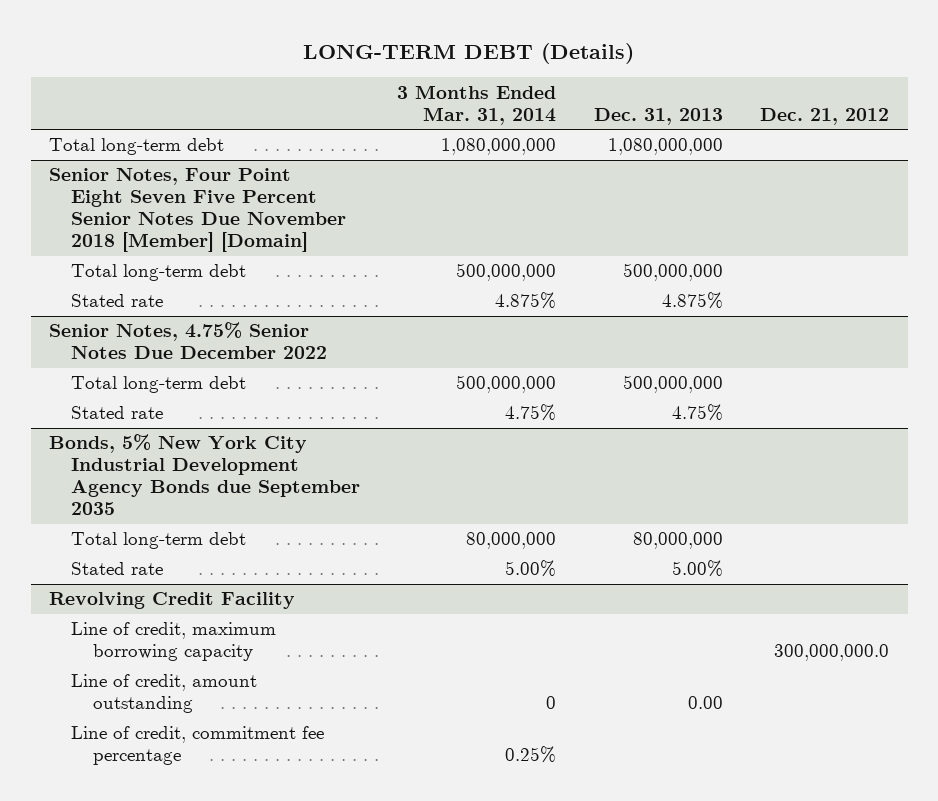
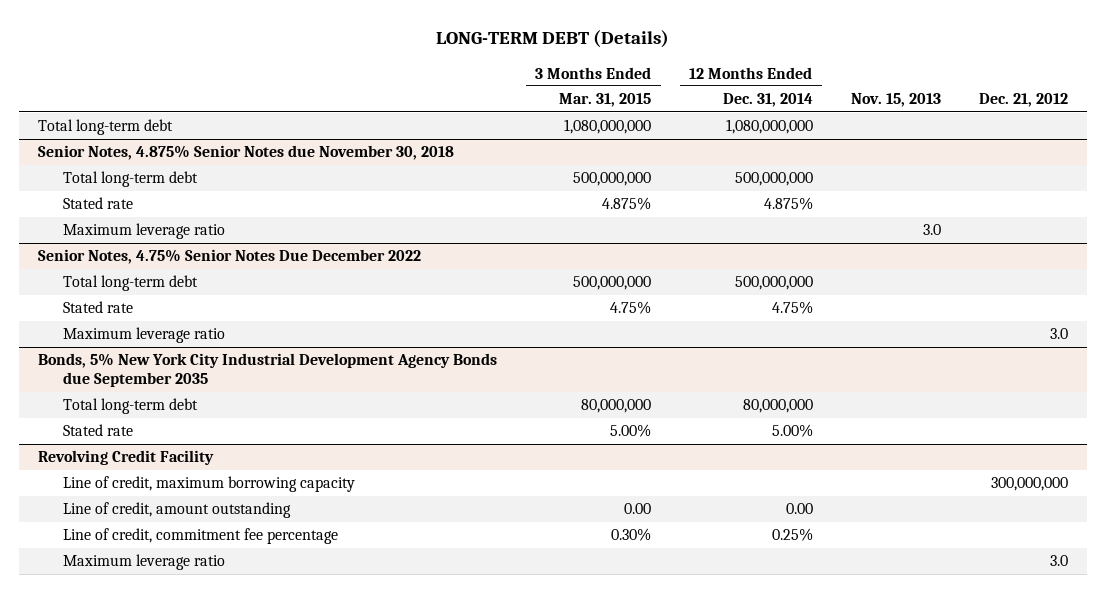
- | 3 Months Ended Mar. 31, 2014 | Dec. 31, 2013 | Dec. 21, 2012
+ | 3 Months Ended Mar. 31, 2015 | 12 Months Ended Dec. 31, 2014 | Nov. 15, 2013 | Dec. 21, 2012
- Senior Notes, Four Point Eight Seven Five Percent Senior Notes Due November 2018 [Member] [Domain]
- Total long-term debt | 500,000,000 | 500,000,000 |
- Stated rate | 4.875% | 4.875% |
+ Senior Notes, 4.875% Senior Notes due November 30, 2018
+ Total long-term debt | 500,000,000 | 500,000,000 | |
+ Stated rate | 4.875% | 4.875% | |
+ Maximum leverage ratio | | | 3.0 |
@ Senior Notes, 4.75% Senior Notes Due December 2022
+ Maximum leverage ratio | | | | 3.0
@ Revolving Credit Facility
- Line of credit, maximum borrowing capacity | | | 300,000,000.0
+ Line of credit, maximum borrowing capacity | | | | 300,000,000
+ Maximum leverage ratio | | | | 3.0

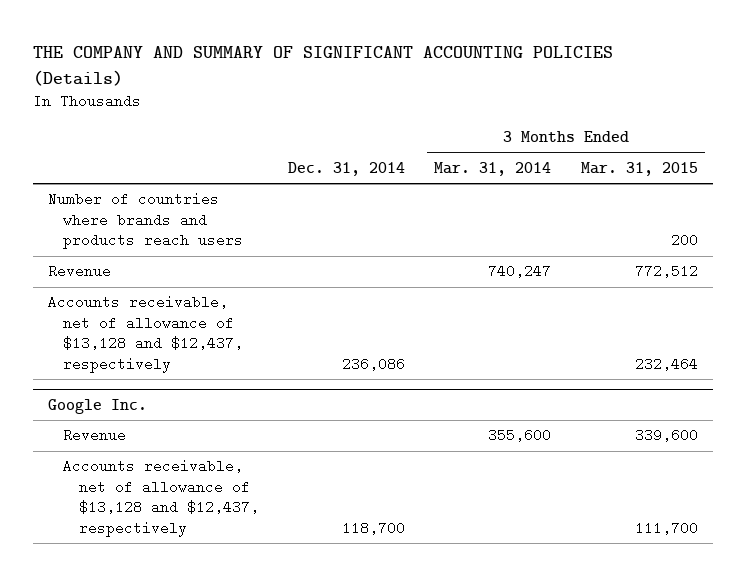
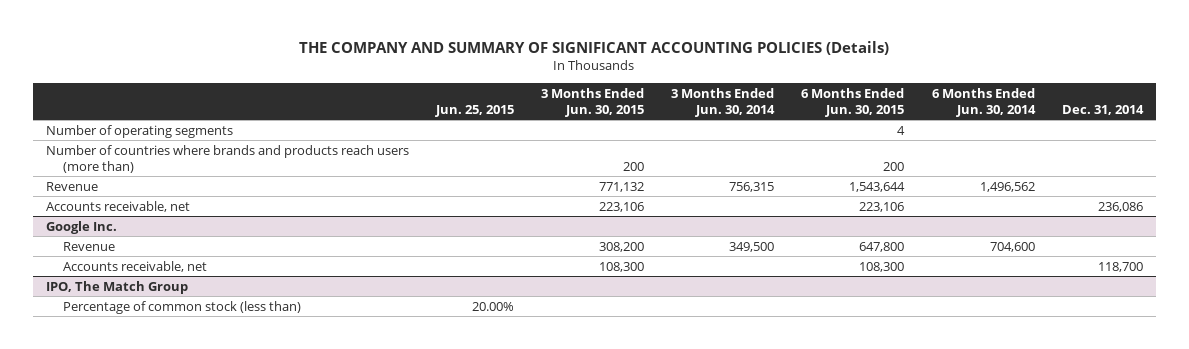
- | Dec. 31, 2014 | 3 Months Ended Mar. 31, 2014 | 3 Months Ended Mar. 31, 2015
+ | Jun. 25, 2015 | 3 Months Ended Jun. 30, 2015 | 3 Months Ended Jun. 30, 2014 | 6 Months Ended Jun. 30, 2015 | 6 Months Ended Jun. 30, 2014 | Dec. 31, 2014
- Number of countries where brands and products reach users | | | 200
+ Number of operating segments | | | | 4 | |
+ Number of countries where brands and products reach users (more than) | | 200 | | 200 | |
- Accounts receivable, net of allowance of $13,128 and $12,437, respectively | 236,086 | | 232,464
+ Accounts receivable, net | | 223,106 | | 223,106 | | 236,086
@ Google Inc.
- Accounts receivable, net of allowance of $13,128 and $12,437, respectively | 118,700 | | 111,700
+ Accounts receivable, net | | 108,300 | | 108,300 | | 118,700
+ IPO, The Match Group
+ Percentage of common stock (less than) | 20.00% | | | | |

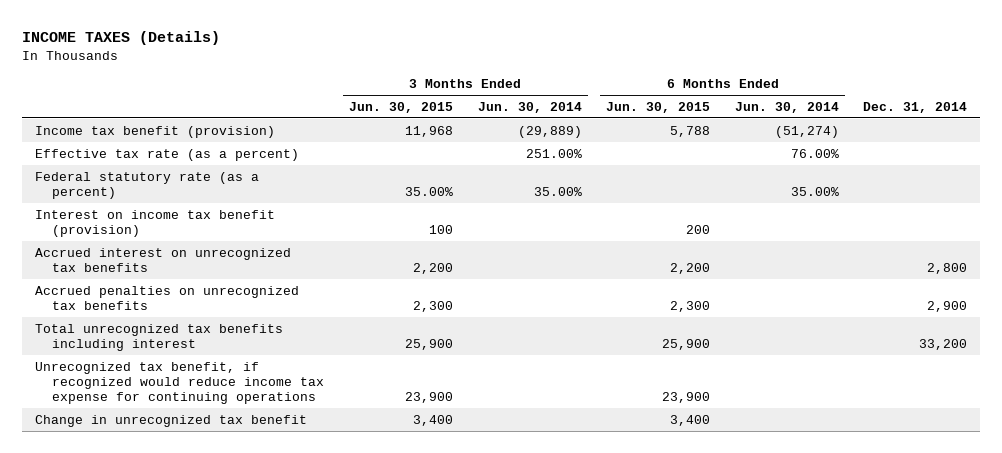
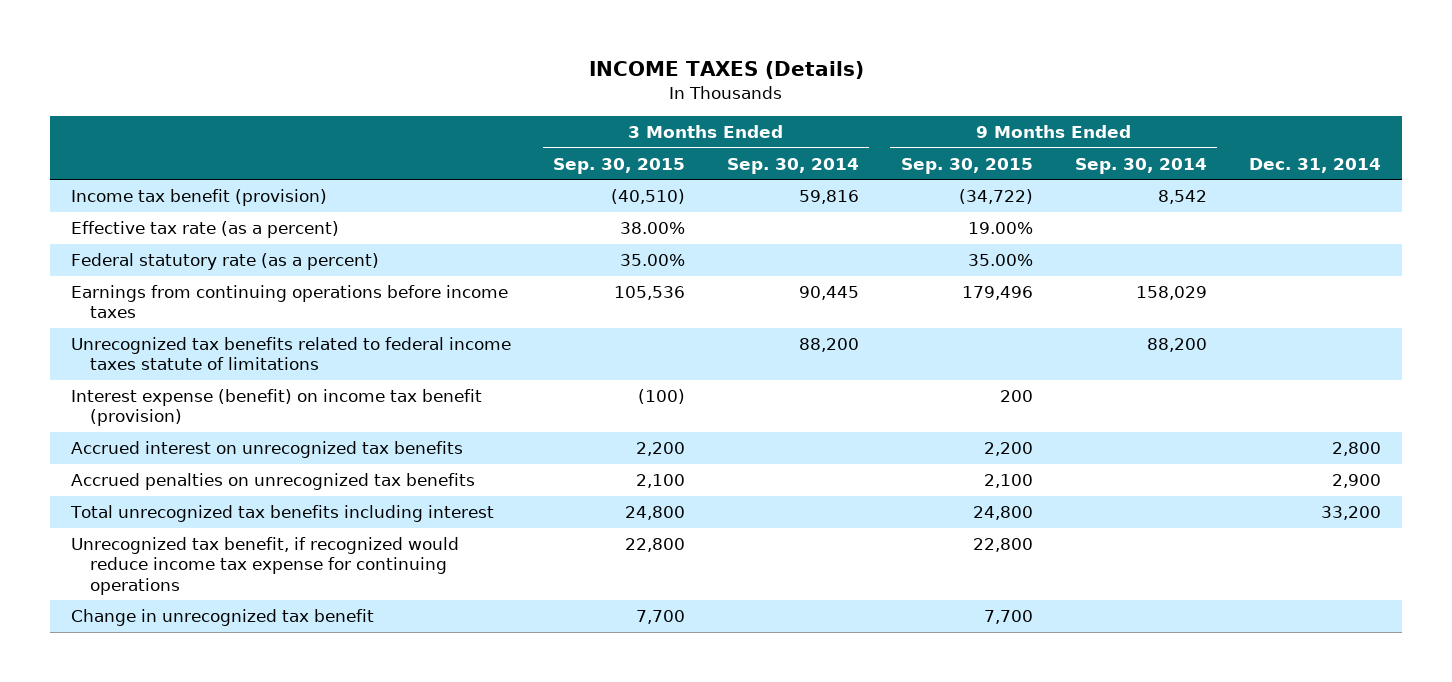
- | 3 Months Ended Jun. 30, 2015 | 3 Months Ended Jun. 30, 2014 | 6 Months Ended Jun. 30, 2015 | 6 Months Ended Jun. 30, 2014 | Dec. 31, 2014
+ | 3 Months Ended Sep. 30, 2015 | 3 Months Ended Sep. 30, 2014 | 9 Months Ended Sep. 30, 2015 | 9 Months Ended Sep. 30, 2014 | Dec. 31, 2014
- Interest on income tax benefit (provision) | 100 | | 200 | |
+ Earnings from continuing operations before income taxes | 105,536 | 90,445 | 179,496 | 158,029 |
+ Unrecognized tax benefits related to federal income taxes statute of limitations | | 88,200 | | 88,200 |
+ Interest expense (benefit) on income tax benefit (provision) | (100) | | 200 | |

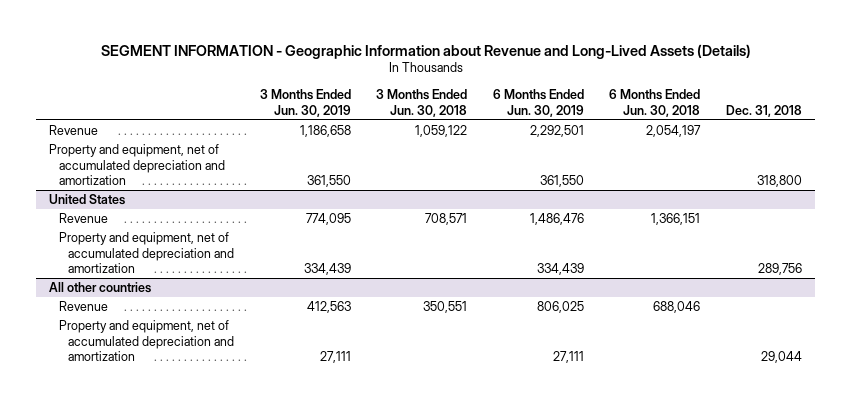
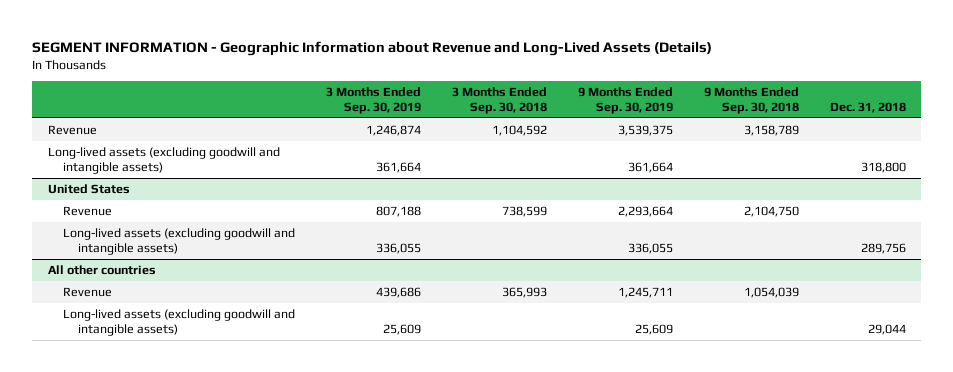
- | 3 Months Ended Jun. 30, 2019 | 3 Months Ended Jun. 30, 2018 | 6 Months Ended Jun. 30, 2019 | 6 Months Ended Jun. 30, 2018 | Dec. 31, 2018
+ | 3 Months Ended Sep. 30, 2019 | 3 Months Ended Sep. 30, 2018 | 9 Months Ended Sep. 30, 2019 | 9 Months Ended Sep. 30, 2018 | Dec. 31, 2018
- Property and equipment, net of accumulated depreciation and amortization | 361,550 | | 361,550 | | 318,800
+ Long-lived assets (excluding goodwill and intangible assets) | 361,664 | | 361,664 | | 318,800
@ United States
- Property and equipment, net of accumulated depreciation and amortization | 334,439 | | 334,439 | | 289,756
+ Long-lived assets (excluding goodwill and intangible assets) | 336,055 | | 336,055 | | 289,756
@ All other countries
- Property and equipment, net of accumulated depreciation and amortization | 27,111 | | 27,111 | | 29,044
+ Long-lived assets (excluding goodwill and intangible assets) | 25,609 | | 25,609 | | 29,044

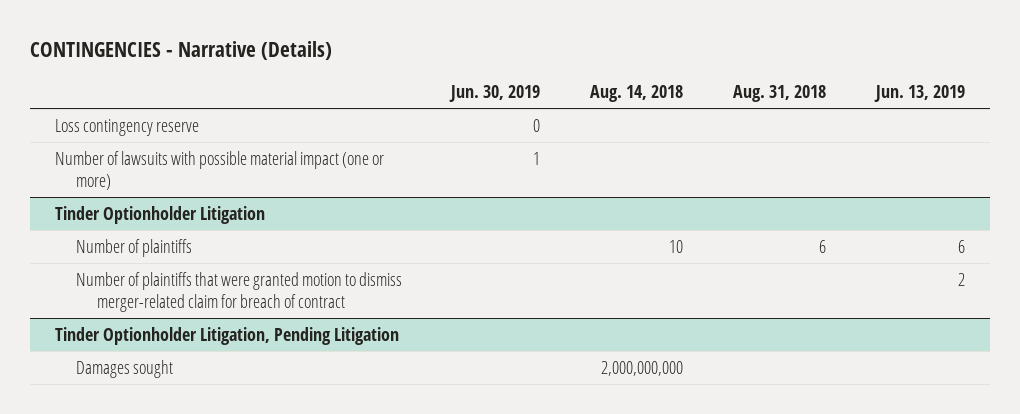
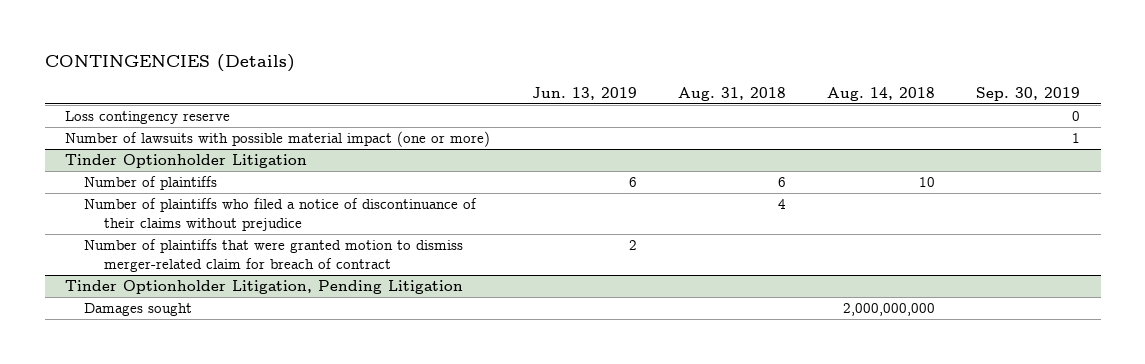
- CONTINGENCIES - Narrative (Details)
+ CONTINGENCIES (Details)
- | Jun. 30, 2019 | Aug. 14, 2018 | Aug. 31, 2018 | Jun. 13, 2019
+ | Jun. 13, 2019 | Aug. 31, 2018 | Aug. 14, 2018 | Sep. 30, 2019
@ Tinder Optionholder Litigation
+ Number of plaintiffs who filed a notice of discontinuance of their claims without prejudice | | 4 | |

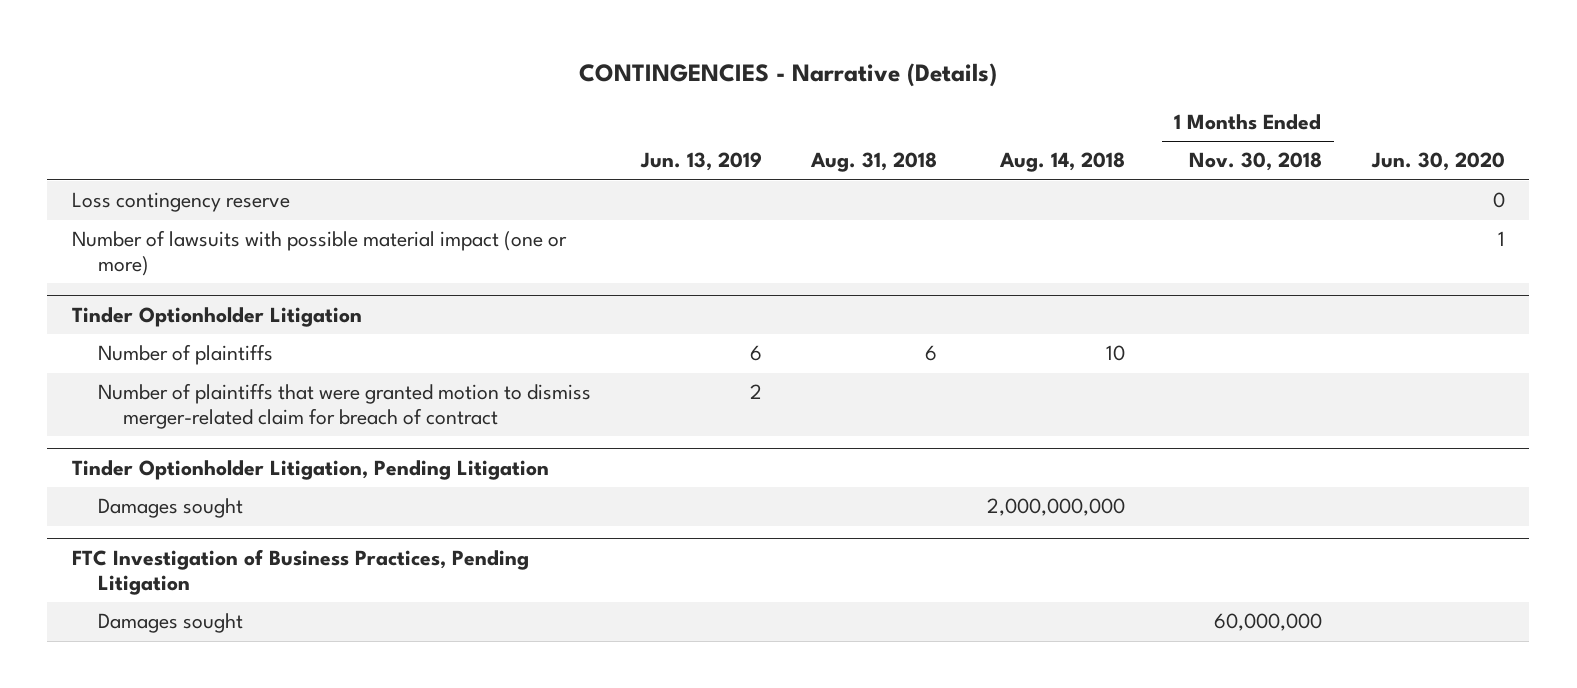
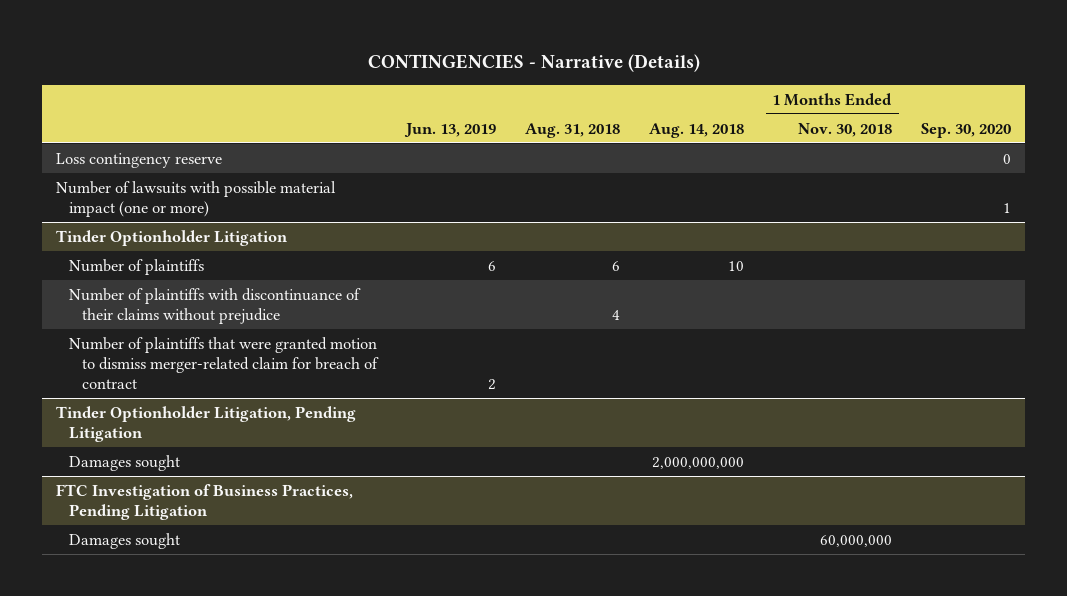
- | Jun. 13, 2019 | Aug. 31, 2018 | Aug. 14, 2018 | 1 Months Ended Nov. 30, 2018 | Jun. 30, 2020
+ | Jun. 13, 2019 | Aug. 31, 2018 | Aug. 14, 2018 | 1 Months Ended Nov. 30, 2018 | Sep. 30, 2020
@ Tinder Optionholder Litigation
+ Number of plaintiffs with discontinuance of their claims without prejudice | | 4 | | |

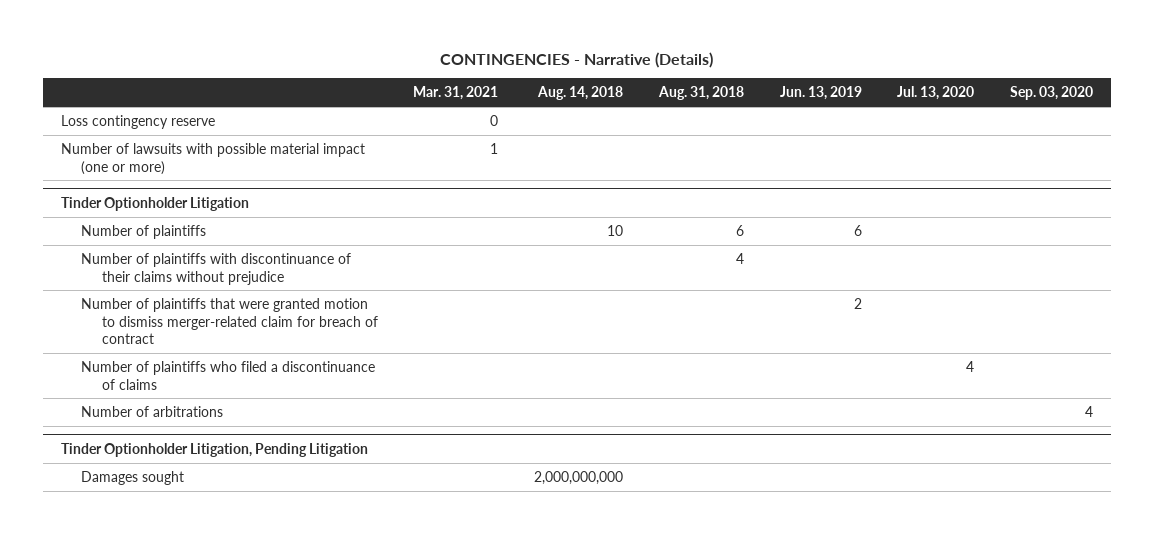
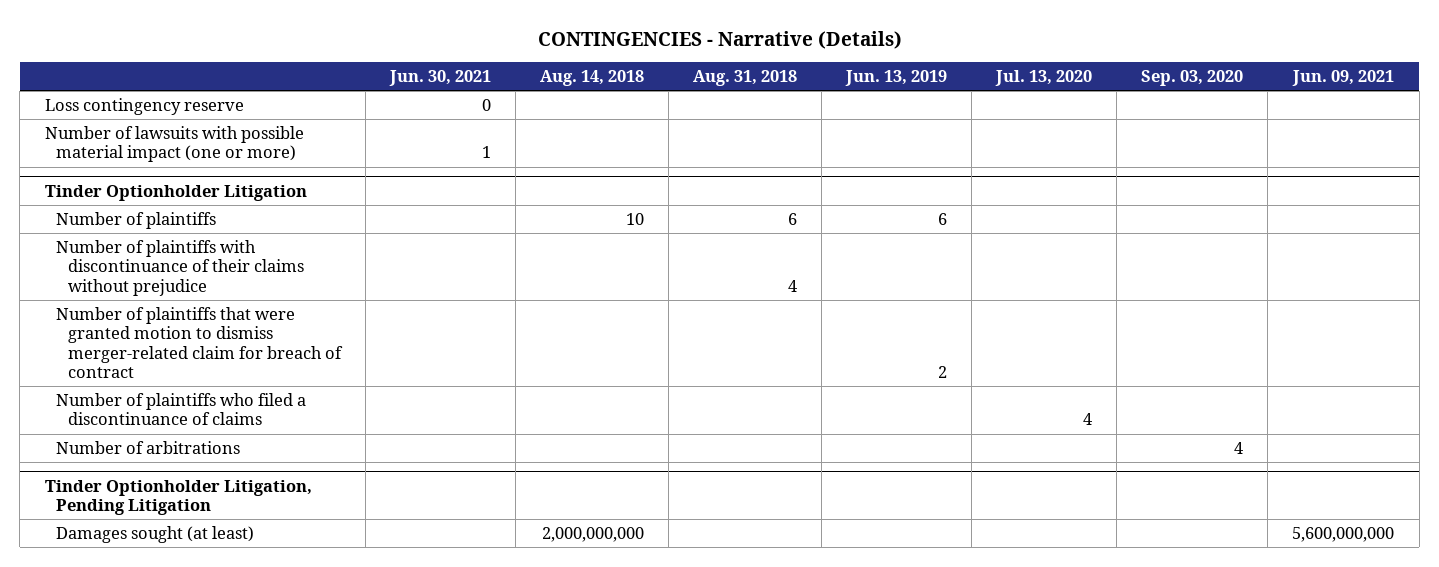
- | Mar. 31, 2021 | Aug. 14, 2018 | Aug. 31, 2018 | Jun. 13, 2019 | Jul. 13, 2020 | Sep. 03, 2020
+ | Jun. 30, 2021 | Aug. 14, 2018 | Aug. 31, 2018 | Jun. 13, 2019 | Jul. 13, 2020 | Sep. 03, 2020 | Jun. 09, 2021
@ Tinder Optionholder Litigation, Pending Litigation
- Damages sought | | 2,000,000,000 | | | |
+ Damages sought (at least) | | 2,000,000,000 | | | | | 5,600,000,000

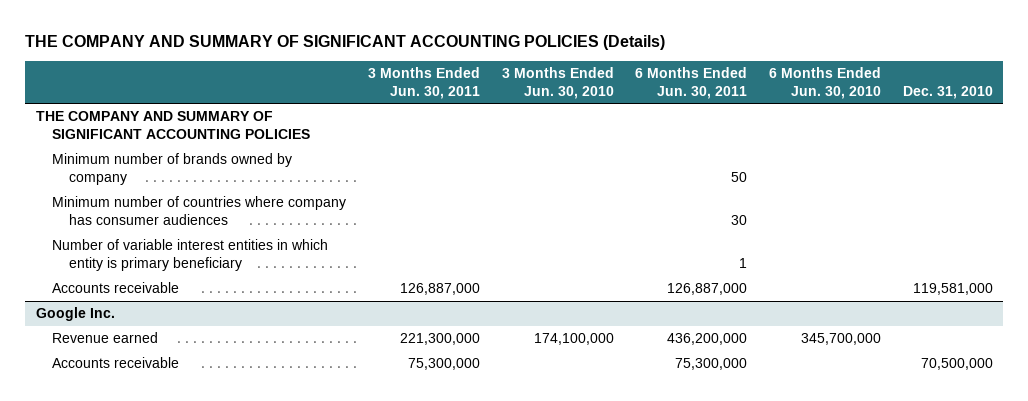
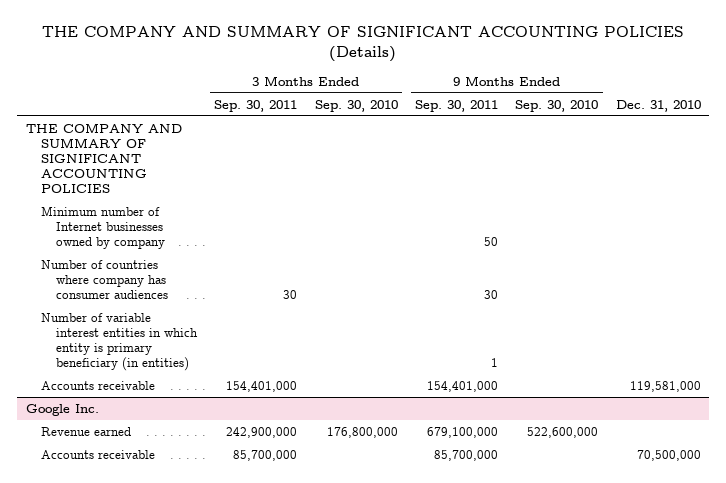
- | 3 Months Ended Jun. 30, 2011 | 3 Months Ended Jun. 30, 2010 | 6 Months Ended Jun. 30, 2011 | 6 Months Ended Jun. 30, 2010 | Dec. 31, 2010
+ | 3 Months Ended Sep. 30, 2011 | 3 Months Ended Sep. 30, 2010 | 9 Months Ended Sep. 30, 2011 | 9 Months Ended Sep. 30, 2010 | Dec. 31, 2010
- Minimum number of brands owned by company | | | 50 | |
- Minimum number of countries where company has consumer audiences | | | 30 | |
- Number of variable interest entities in which entity is primary beneficiary | | | 1 | |
+ Minimum number of Internet businesses owned by company | | | 50 | |
+ Number of countries where company has consumer audiences | 30 | | 30 | |
+ Number of variable interest entities in which entity is primary beneficiary (in entities) | | | 1 | |

